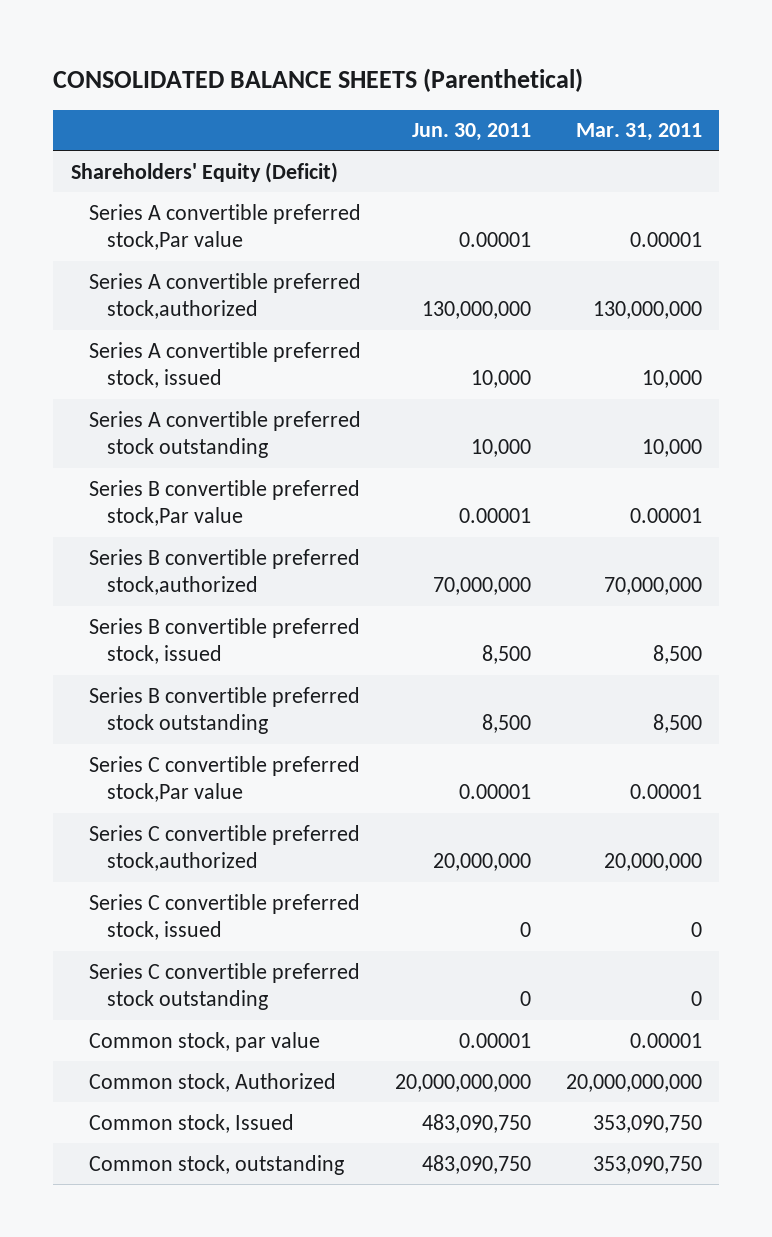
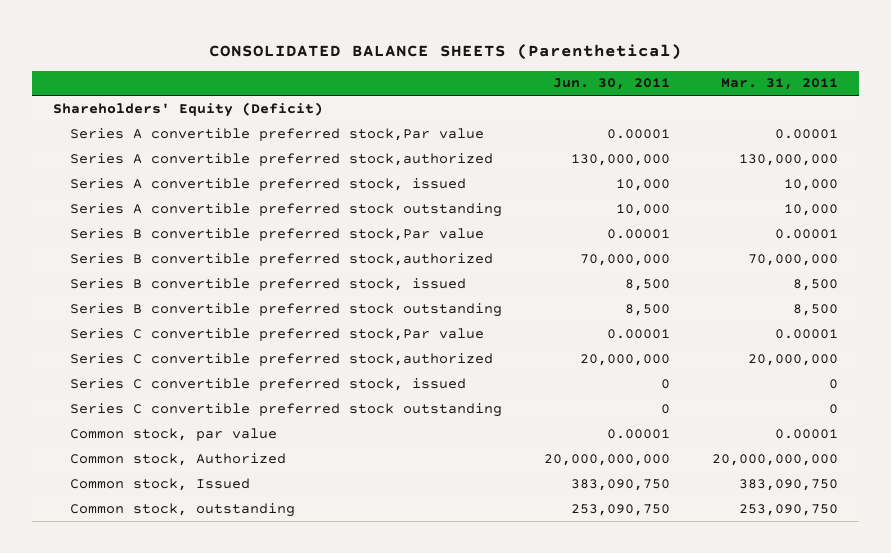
- Common stock, Issued | 483,090,750 | 353,090,750
- Common stock, outstanding | 483,090,750 | 353,090,750
+ Common stock, Issued | 383,090,750 | 383,090,750
+ Common stock, outstanding | 253,090,750 | 253,090,750

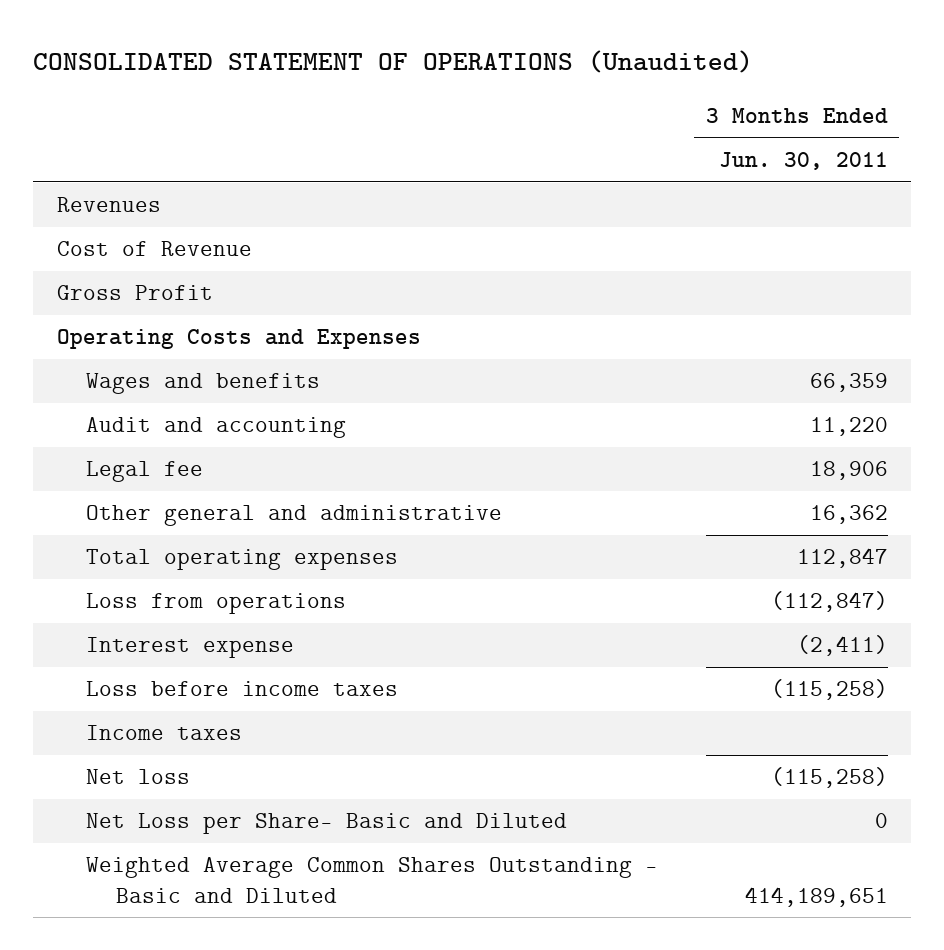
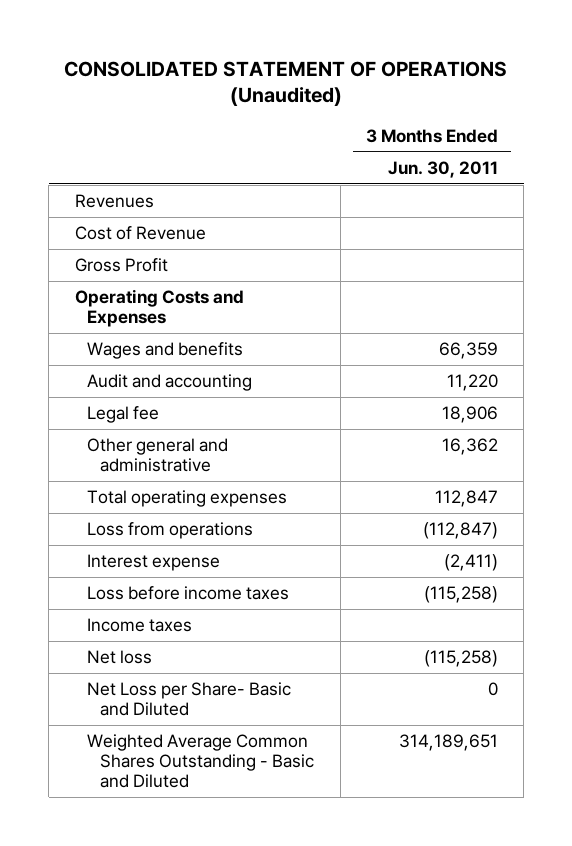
- Weighted Average Common Shares Outstanding - Basic and Diluted | 414,189,651
+ Weighted Average Common Shares Outstanding - Basic and Diluted | 314,189,651

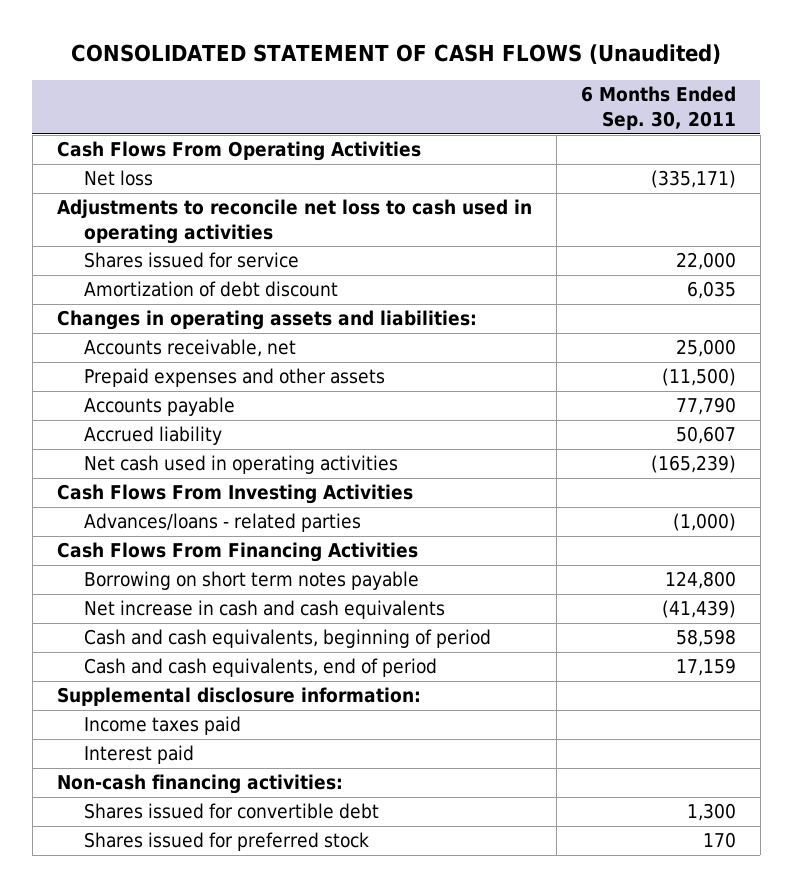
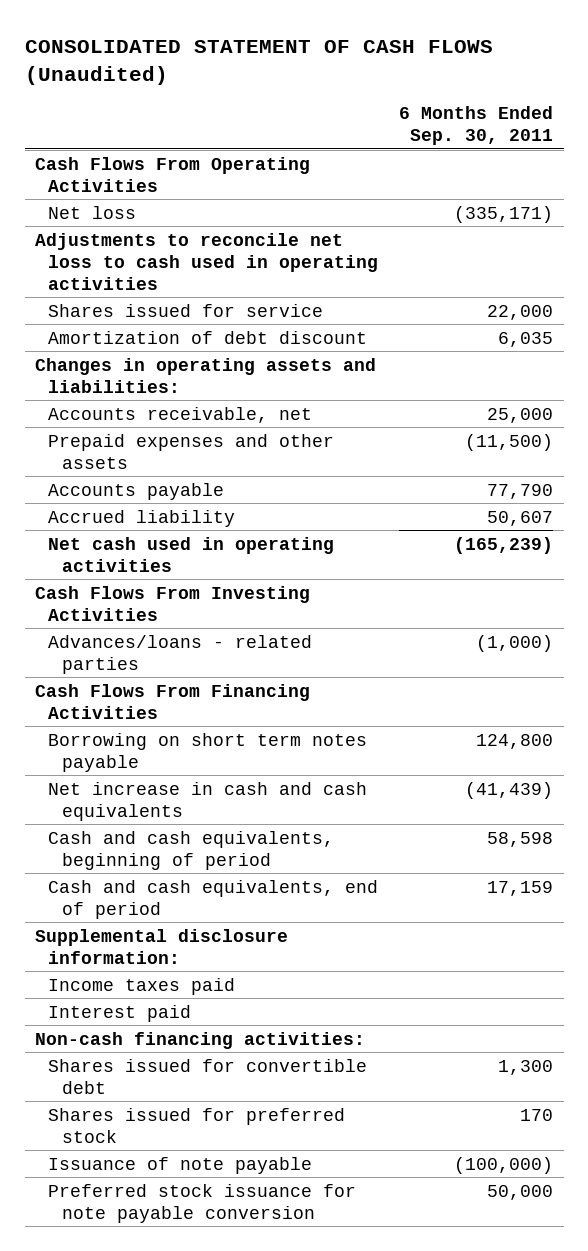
+ Issuance of note payable | (100,000)
+ Preferred stock issuance for note payable conversion | 50,000

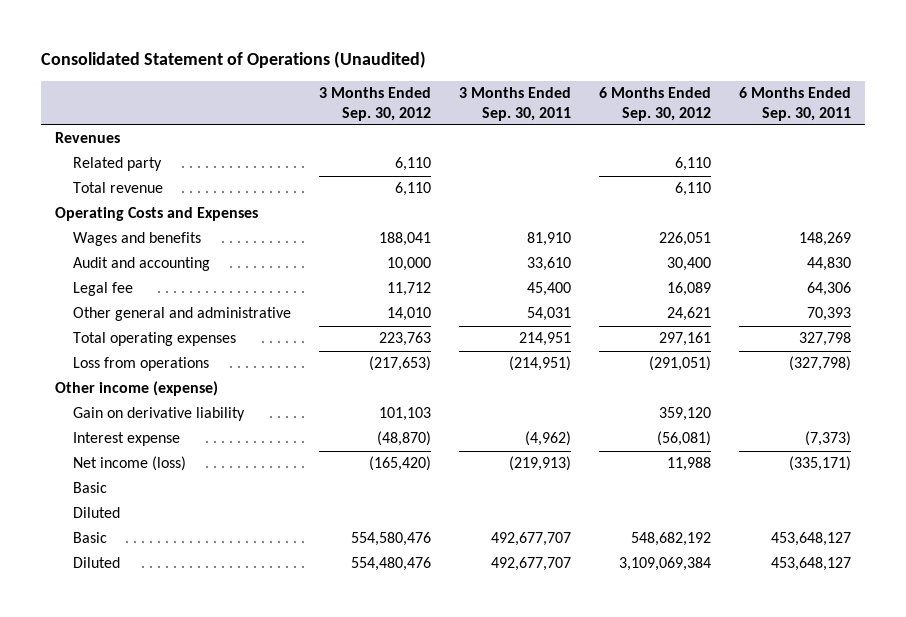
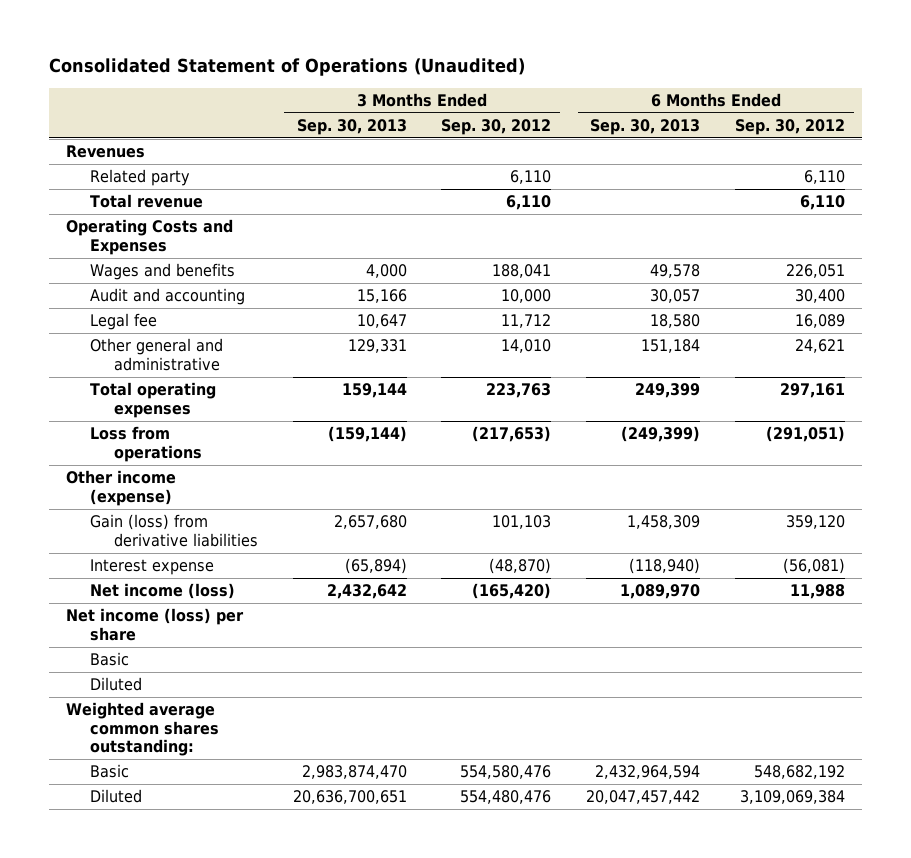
- | 3 Months Ended Sep. 30, 2012 | 3 Months Ended Sep. 30, 2011 | 6 Months Ended Sep. 30, 2012 | 6 Months Ended Sep. 30, 2011
+ | 3 Months Ended Sep. 30, 2013 | 3 Months Ended Sep. 30, 2012 | 6 Months Ended Sep. 30, 2013 | 6 Months Ended Sep. 30, 2012
- Gain on derivative liability | 101,103 | | 359,120 |
+ Gain (loss) from derivative liabilities | 2,657,680 | 101,103 | 1,458,309 | 359,120
+ Net income (loss) per share
+ Weighted average common shares outstanding:

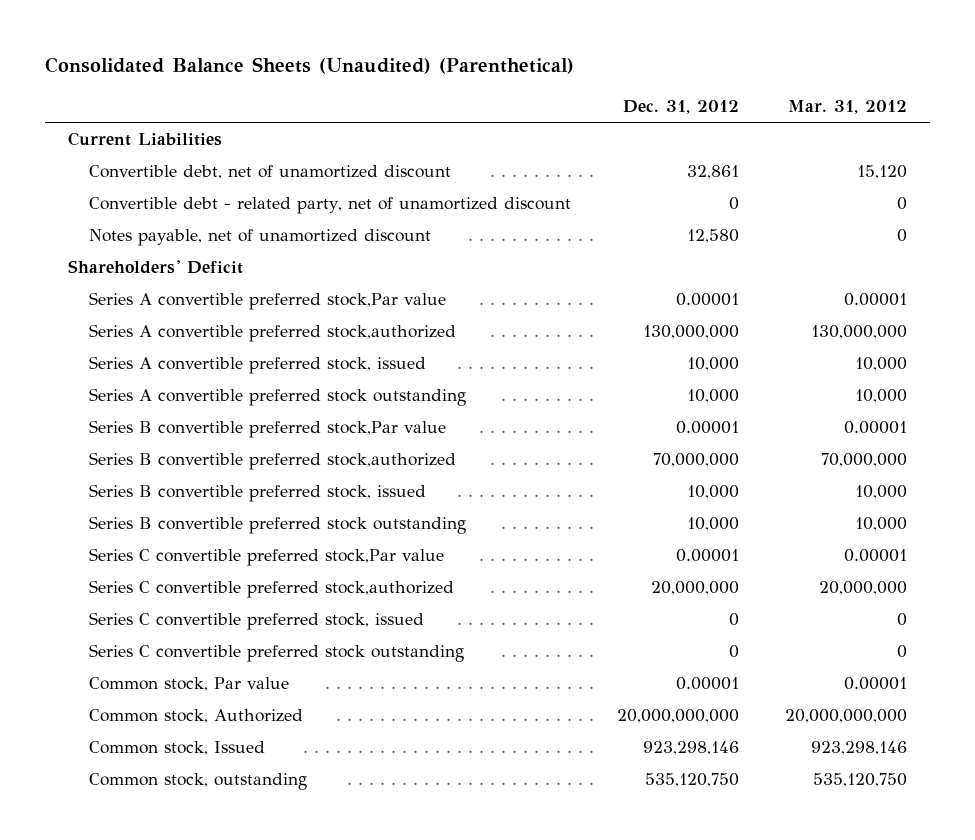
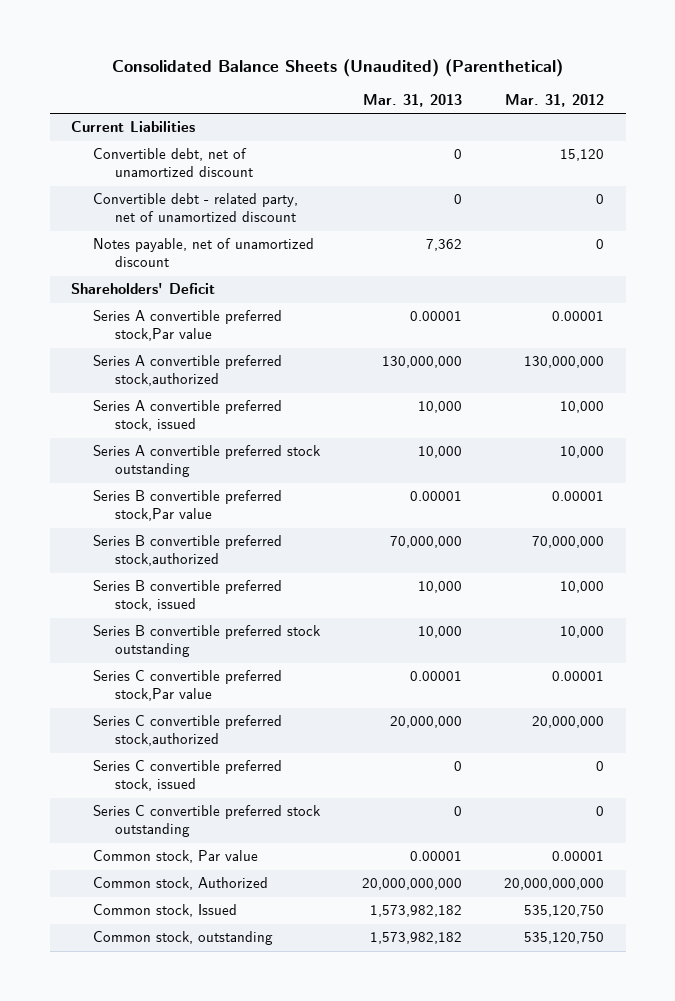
- | Dec. 31, 2012 | Mar. 31, 2012
+ | Mar. 31, 2013 | Mar. 31, 2012
- Common stock, Issued | 923,298,146 | 923,298,146
+ Common stock, Issued | 1,573,982,182 | 535,120,750

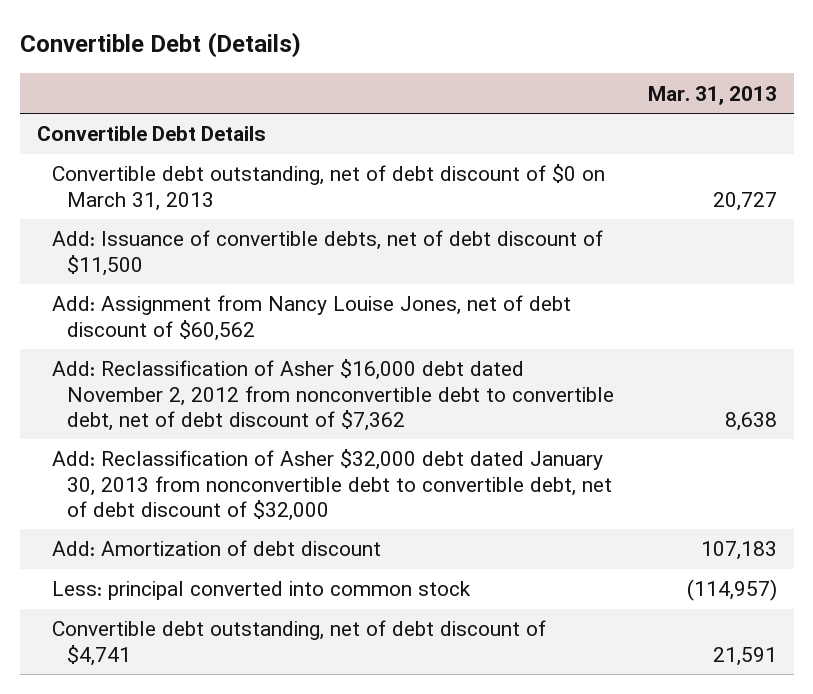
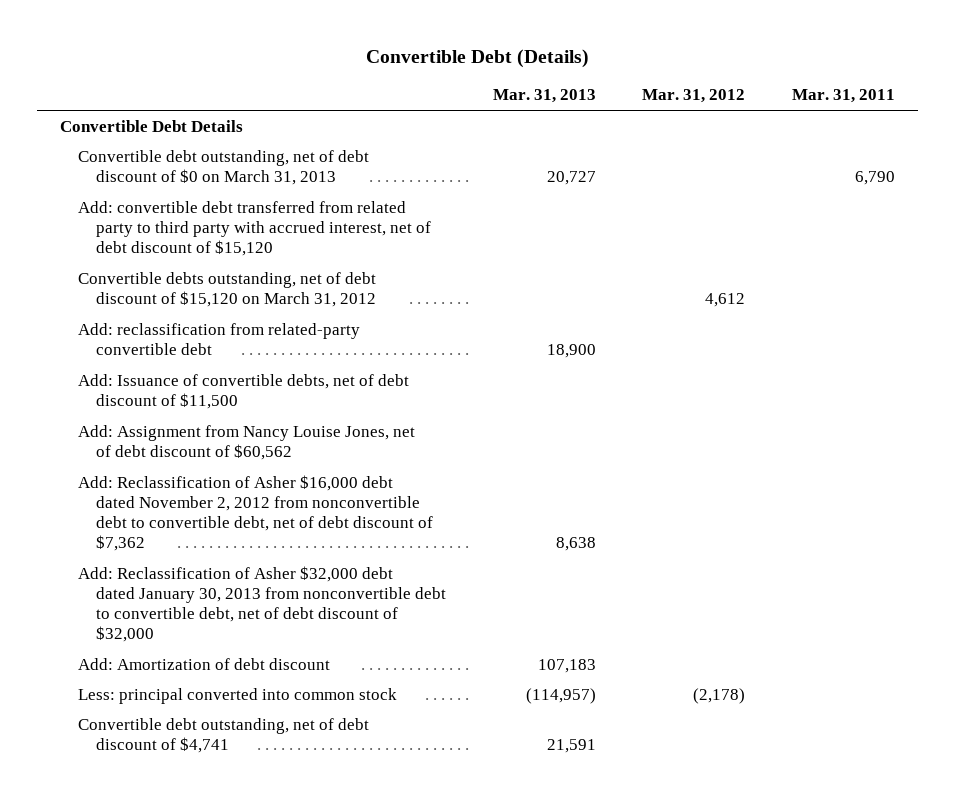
- | Mar. 31, 2013
+ | Mar. 31, 2013 | Mar. 31, 2012 | Mar. 31, 2011
+ Add: convertible debt transferred from related party to third party with accrued interest, net of debt discount of $15,120
+ Convertible debts outstanding, net of debt discount of $15,120 on March 31, 2012 | | 4,612 |
+ Add: reclassification from related-party convertible debt | 18,900 | |

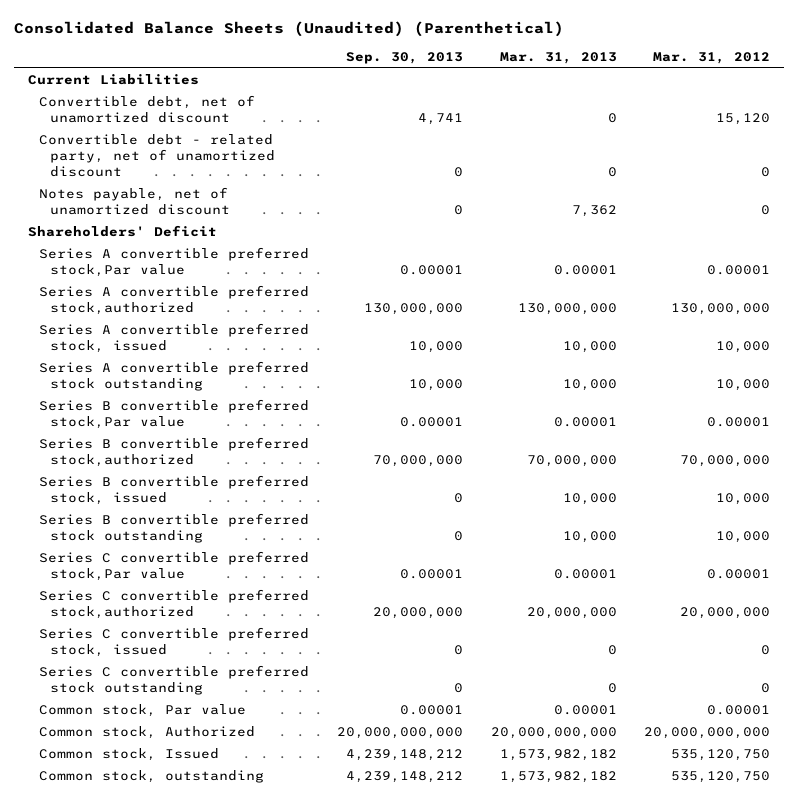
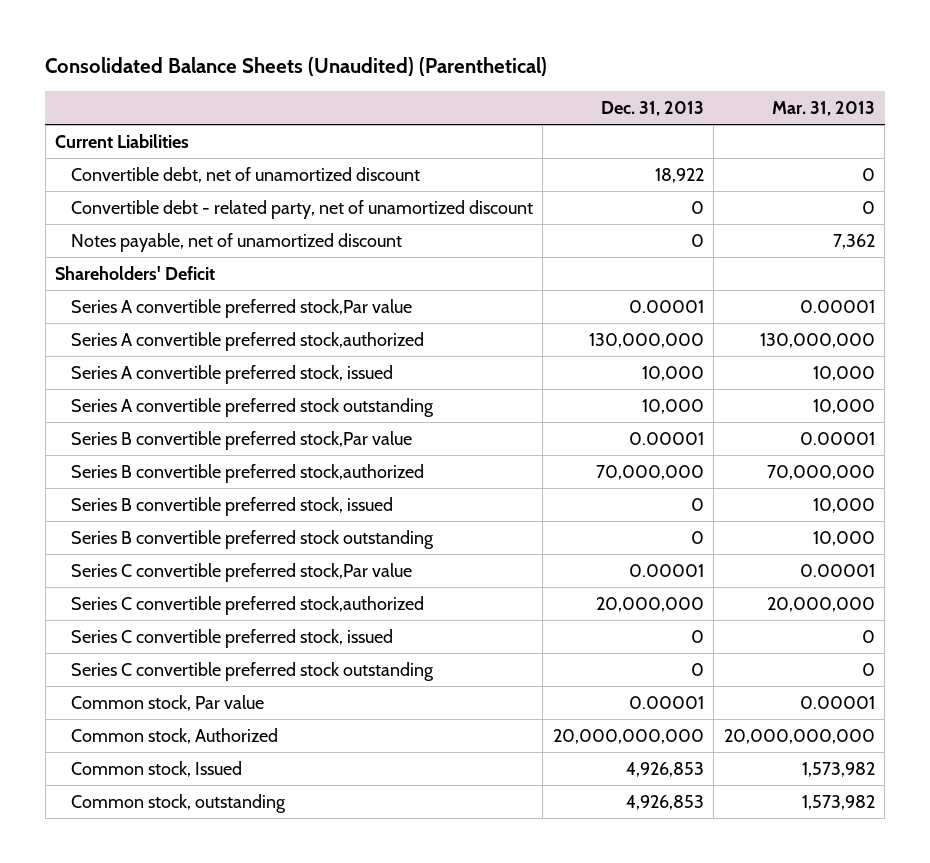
- | Sep. 30, 2013 | Mar. 31, 2013 | Mar. 31, 2012
+ | Dec. 31, 2013 | Mar. 31, 2013
- Common stock, Issued | 4,239,148,212 | 1,573,982,182 | 535,120,750
- Common stock, outstanding | 4,239,148,212 | 1,573,982,182 | 535,120,750
+ Common stock, Issued | 4,926,853 | 1,573,982
+ Common stock, outstanding | 4,926,853 | 1,573,982

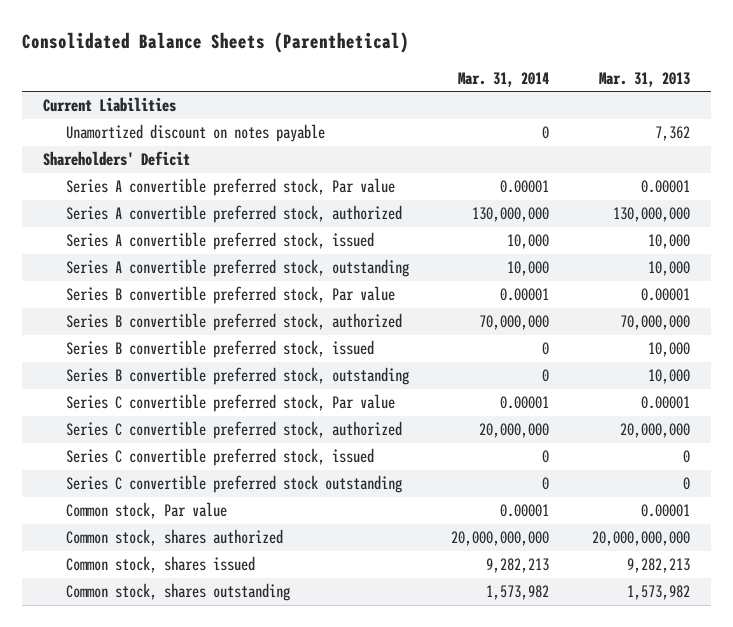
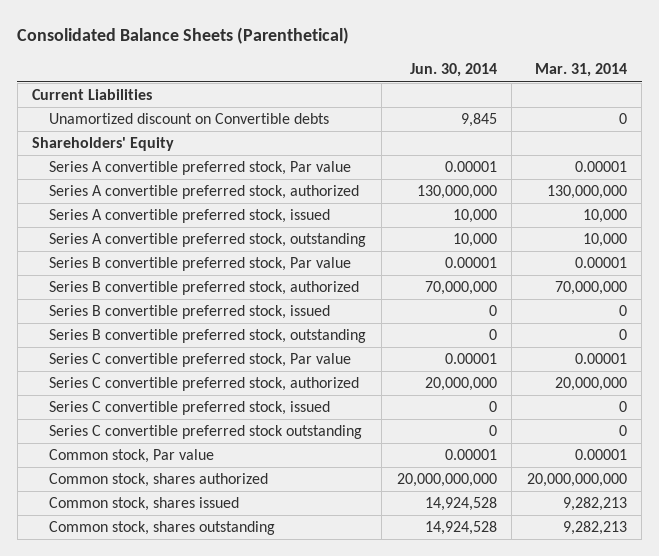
- | Mar. 31, 2014 | Mar. 31, 2013
+ | Jun. 30, 2014 | Mar. 31, 2014
- Unamortized discount on notes payable | 0 | 7,362
- Shareholders' Deficit
+ Unamortized discount on Convertible debts | 9,845 | 0
+ Shareholders' Equity
- Common stock, shares outstanding | 1,573,982 | 1,573,982
+ Common stock, shares outstanding | 14,924,528 | 9,282,213

